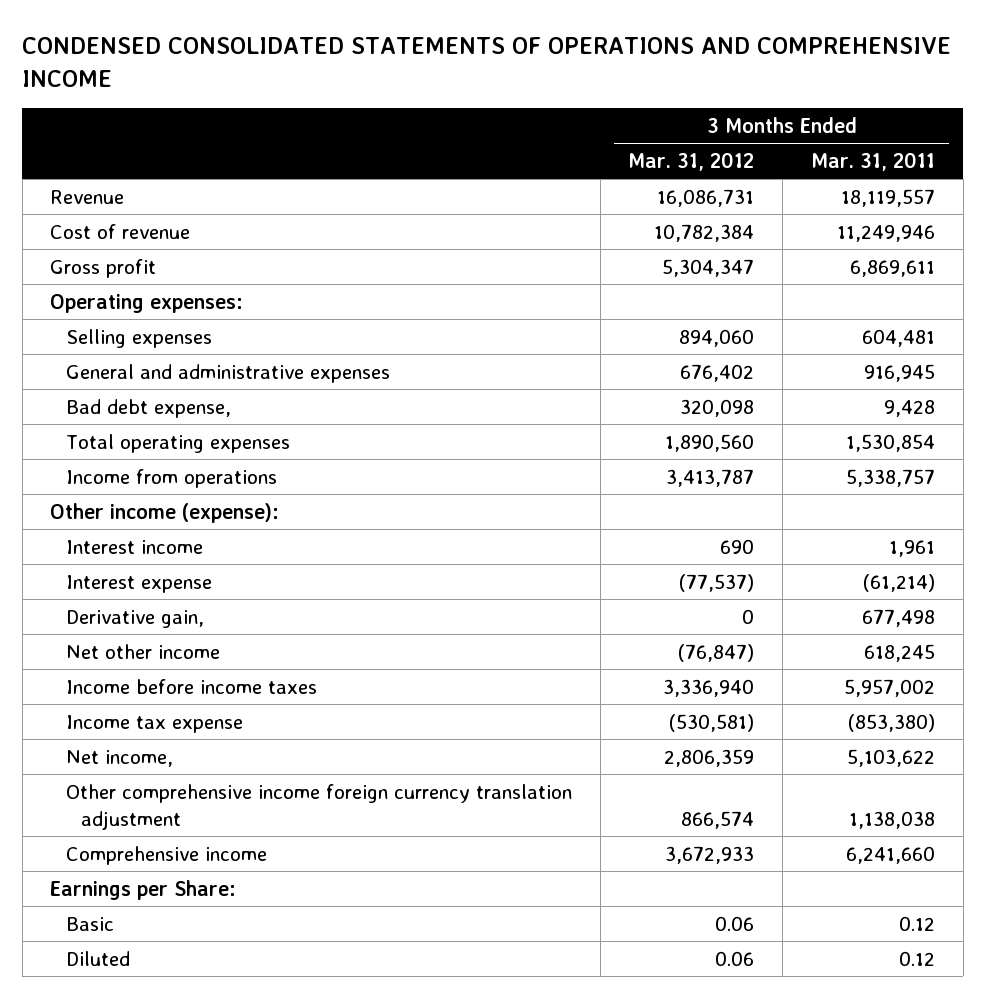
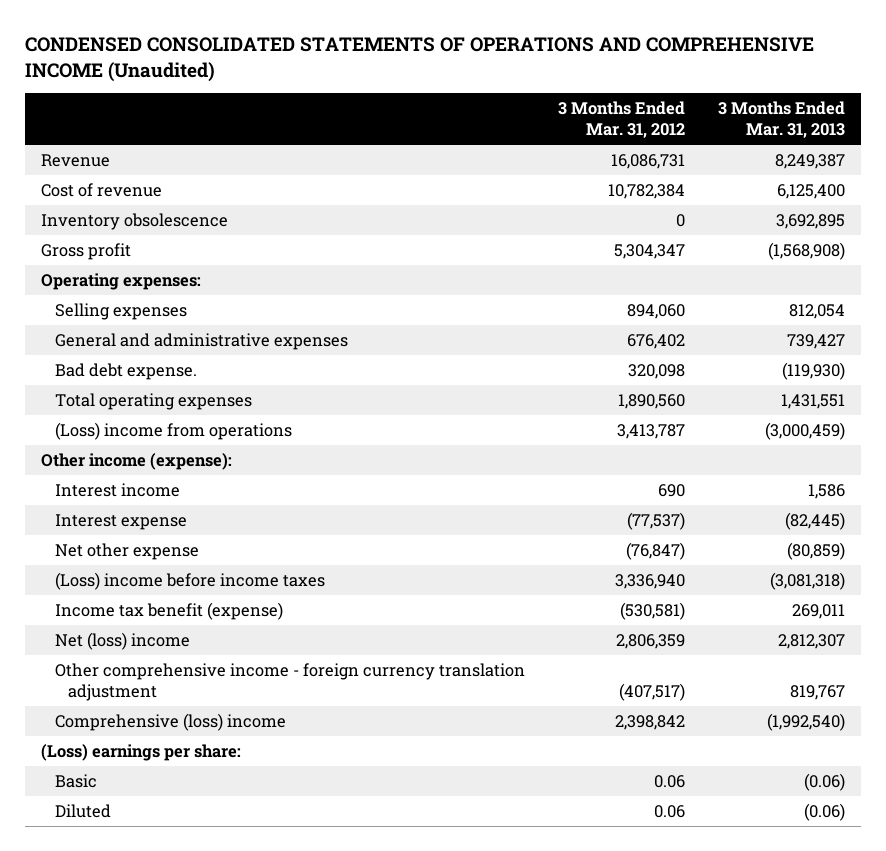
- CONDENSED CONSOLIDATED STATEMENTS OF OPERATIONS AND COMPREHENSIVE INCOME
+ CONDENSED CONSOLIDATED STATEMENTS OF OPERATIONS AND COMPREHENSIVE INCOME (Unaudited)
- | 3 Months Ended Mar. 31, 2012 | 3 Months Ended Mar. 31, 2011
+ | 3 Months Ended Mar. 31, 2012 | 3 Months Ended Mar. 31, 2013
+ Inventory obsolescence | 0 | 3,692,895
- Bad debt expense, | 320,098 | 9,428
+ Bad debt expense. | 320,098 | (119,930)
- Income from operations | 3,413,787 | 5,338,757
+ (Loss) income from operations | 3,413,787 | (3,000,459)
- Derivative gain, | 0 | 677,498
- Net other income | (76,847) | 618,245
- Income before income taxes | 3,336,940 | 5,957,002
- Income tax expense | (530,581) | (853,380)
- Net income, | 2,806,359 | 5,103,622
- Other comprehensive income foreign currency translation adjustment | 866,574 | 1,138,038
- Comprehensive income | 3,672,933 | 6,241,660
- Earnings per Share:
+ Net other expense | (76,847) | (80,859)
+ (Loss) income before income taxes | 3,336,940 | (3,081,318)
+ Income tax benefit (expense) | (530,581) | 269,011
+ Net (loss) income | 2,806,359 | 2,812,307
+ Other comprehensive income - foreign currency translation adjustment | (407,517) | 819,767
+ Comprehensive (loss) income | 2,398,842 | (1,992,540)
+ (Loss) earnings per share:

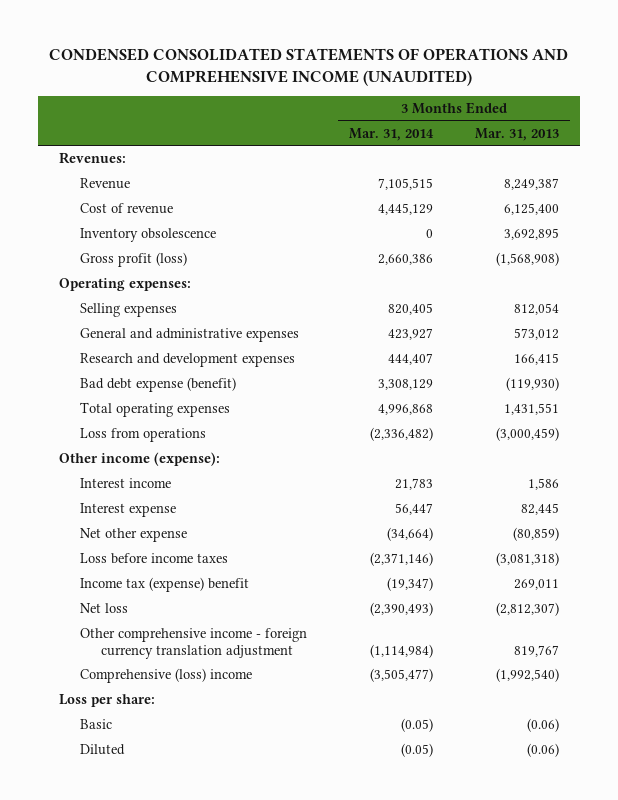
- CONDENSED CONSOLIDATED STATEMENTS OF OPERATIONS AND COMPREHENSIVE INCOME (Unaudited)
+ CONDENSED CONSOLIDATED STATEMENTS OF OPERATIONS AND COMPREHENSIVE INCOME (UNAUDITED)
- | 3 Months Ended Mar. 31, 2012 | 3 Months Ended Mar. 31, 2013
+ | 3 Months Ended Mar. 31, 2014 | 3 Months Ended Mar. 31, 2013
+ Revenues:
- Gross profit | 5,304,347 | (1,568,908)
+ Gross profit (loss) | 2,660,386 | (1,568,908)
- General and administrative expenses | 676,402 | 739,427
- Bad debt expense. | 320,098 | (119,930)
+ General and administrative expenses | 423,927 | 573,012
+ Research and development expenses | 444,407 | 166,415
+ Bad debt expense (benefit) | 3,308,129 | (119,930)
- (Loss) income from operations | 3,413,787 | (3,000,459)
+ Loss from operations | (2,336,482) | (3,000,459)
- Interest expense | (77,537) | (82,445)
+ Interest expense | 56,447 | 82,445
- (Loss) income before income taxes | 3,336,940 | (3,081,318)
- Income tax benefit (expense) | (530,581) | 269,011
- Net (loss) income | 2,806,359 | 2,812,307
+ Loss before income taxes | (2,371,146) | (3,081,318)
+ Income tax (expense) benefit | (19,347) | 269,011
+ Net loss | (2,390,493) | (2,812,307)
- (Loss) earnings per share:
+ Loss per share:

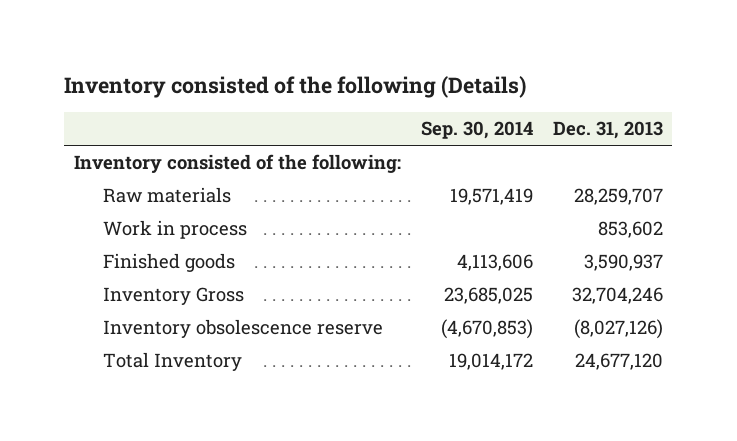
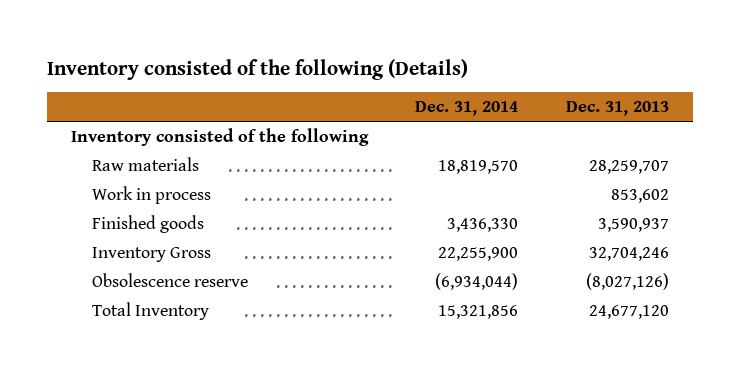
- | Sep. 30, 2014 | Dec. 31, 2013
+ | Dec. 31, 2014 | Dec. 31, 2013
- Inventory consisted of the following:
+ Inventory consisted of the following
- Inventory obsolescence reserve | (4,670,853) | (8,027,126)
+ Obsolescence reserve | (6,934,044) | (8,027,126)

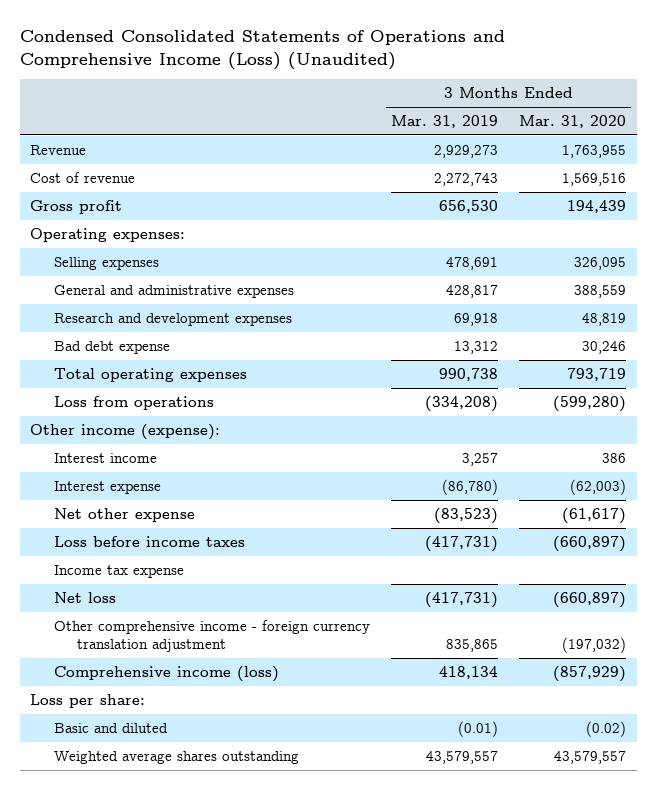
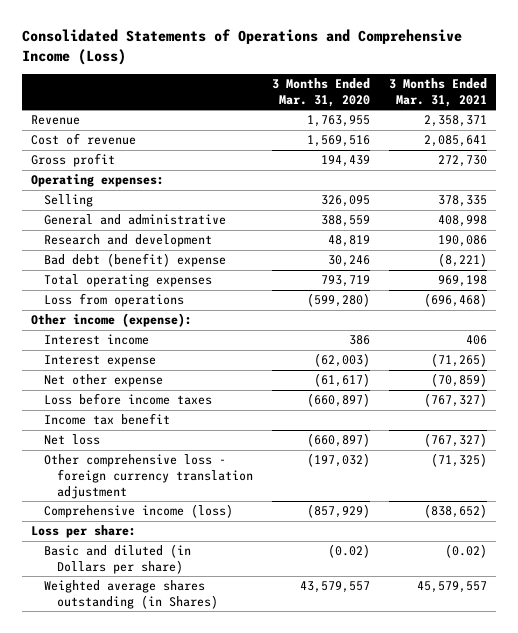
- Condensed Consolidated Statements of Operations and Comprehensive Income (Loss) (Unaudited)
+ Consolidated Statements of Operations and Comprehensive Income (Loss)
- | 3 Months Ended Mar. 31, 2019 | 3 Months Ended Mar. 31, 2020
+ | 3 Months Ended Mar. 31, 2020 | 3 Months Ended Mar. 31, 2021
- Selling expenses | 478,691 | 326,095
- General and administrative expenses | 428,817 | 388,559
- Research and development expenses | 69,918 | 48,819
- Bad debt expense | 13,312 | 30,246
+ Selling | 326,095 | 378,335
+ General and administrative | 388,559 | 408,998
+ Research and development | 48,819 | 190,086
+ Bad debt (benefit) expense | 30,246 | (8,221)
- Income tax expense
+ Income tax benefit
- Other comprehensive income - foreign currency translation adjustment | 835,865 | (197,032)
+ Other comprehensive loss - foreign currency translation adjustment | (197,032) | (71,325)
- Basic and diluted | (0.01) | (0.02)
- Weighted average shares outstanding | 43,579,557 | 43,579,557
+ Basic and diluted (in Dollars per share) | (0.02) | (0.02)
+ Weighted average shares outstanding (in Shares) | 43,579,557 | 45,579,557

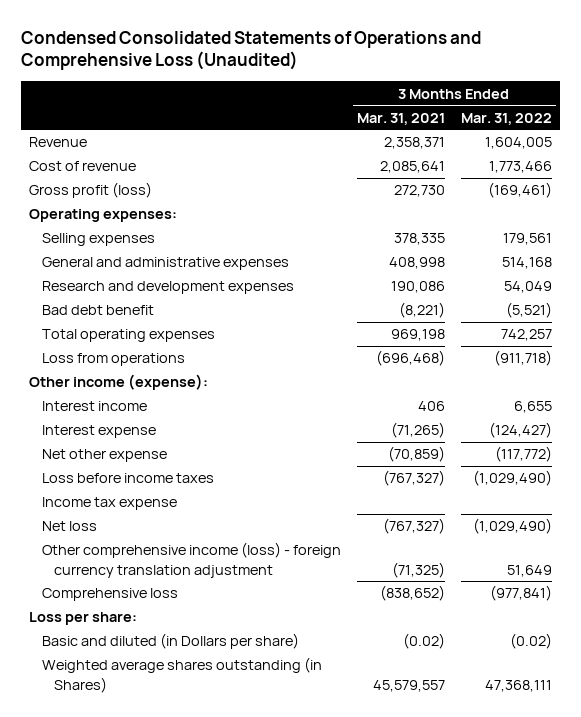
- Consolidated Statements of Operations and Comprehensive Income (Loss)
+ Condensed Consolidated Statements of Operations and Comprehensive Loss (Unaudited)
- | 3 Months Ended Mar. 31, 2020 | 3 Months Ended Mar. 31, 2021
+ | 3 Months Ended Mar. 31, 2021 | 3 Months Ended Mar. 31, 2022
- Gross profit | 194,439 | 272,730
+ Gross profit (loss) | 272,730 | (169,461)
- Selling | 326,095 | 378,335
- General and administrative | 388,559 | 408,998
- Research and development | 48,819 | 190,086
- Bad debt (benefit) expense | 30,246 | (8,221)
+ Selling expenses | 378,335 | 179,561
+ General and administrative expenses | 408,998 | 514,168
+ Research and development expenses | 190,086 | 54,049
+ Bad debt benefit | (8,221) | (5,521)
- Income tax benefit
+ Income tax expense
- Other comprehensive loss - foreign currency translation adjustment | (197,032) | (71,325)
- Comprehensive income (loss) | (857,929) | (838,652)
+ Other comprehensive income (loss) - foreign currency translation adjustment | (71,325) | 51,649
+ Comprehensive loss | (838,652) | (977,841)

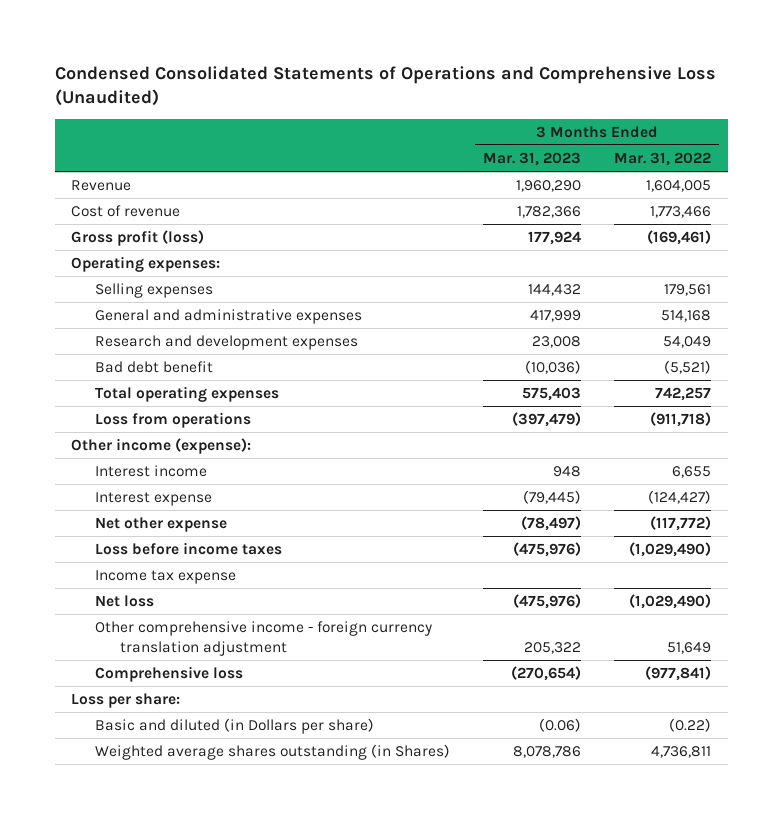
- | 3 Months Ended Mar. 31, 2021 | 3 Months Ended Mar. 31, 2022
+ | 3 Months Ended Mar. 31, 2023 | 3 Months Ended Mar. 31, 2022
- Other comprehensive income (loss) - foreign currency translation adjustment | (71,325) | 51,649
+ Other comprehensive income - foreign currency translation adjustment | 205,322 | 51,649
- Basic and diluted (in Dollars per share) | (0.02) | (0.02)
- Weighted average shares outstanding (in Shares) | 45,579,557 | 47,368,111
+ Basic and diluted (in Dollars per share) | (0.06) | (0.22)
+ Weighted average shares outstanding (in Shares) | 8,078,786 | 4,736,811

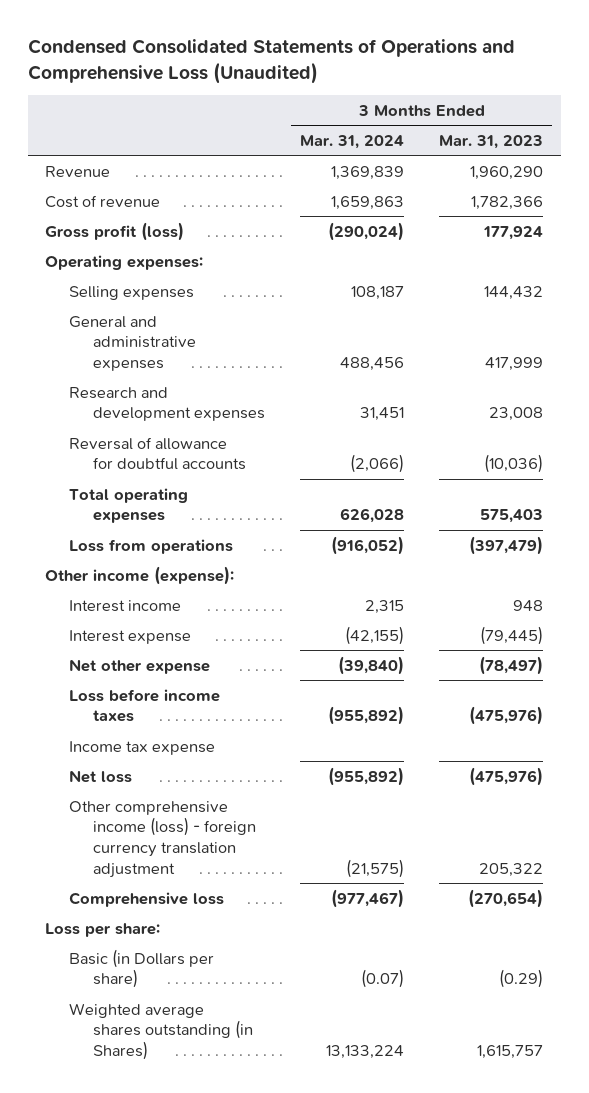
- | 3 Months Ended Mar. 31, 2023 | 3 Months Ended Mar. 31, 2022
+ | 3 Months Ended Mar. 31, 2024 | 3 Months Ended Mar. 31, 2023
- Bad debt benefit | (10,036) | (5,521)
+ Reversal of allowance for doubtful accounts | (2,066) | (10,036)
- Other comprehensive income - foreign currency translation adjustment | 205,322 | 51,649
+ Other comprehensive income (loss) - foreign currency translation adjustment | (21,575) | 205,322
- Basic and diluted (in Dollars per share) | (0.06) | (0.22)
- Weighted average shares outstanding (in Shares) | 8,078,786 | 4,736,811
+ Basic (in Dollars per share) | (0.07) | (0.29)
+ Weighted average shares outstanding (in Shares) | 13,133,224 | 1,615,757

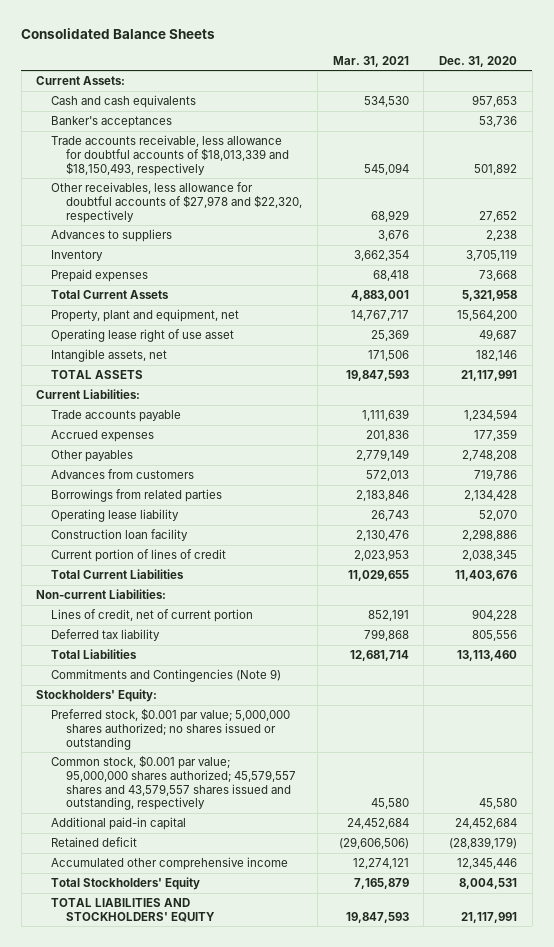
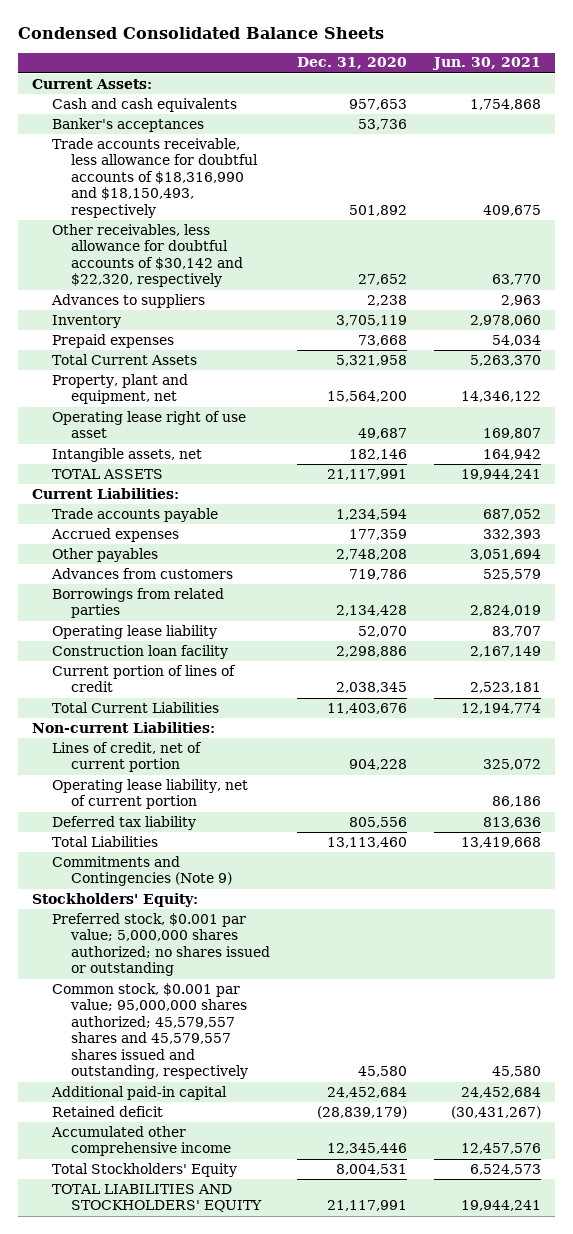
- Consolidated Balance Sheets
+ Condensed Consolidated Balance Sheets
- | Mar. 31, 2021 | Dec. 31, 2020
+ | Dec. 31, 2020 | Jun. 30, 2021
- Trade accounts receivable, less allowance for doubtful accounts of $18,013,339 and $18,150,493, respectively | 545,094 | 501,892
- Other receivables, less allowance for doubtful accounts of $27,978 and $22,320, respectively | 68,929 | 27,652
+ Trade accounts receivable, less allowance for doubtful accounts of $18,316,990 and $18,150,493, respectively | 501,892 | 409,675
+ Other receivables, less allowance for doubtful accounts of $30,142 and $22,320, respectively | 27,652 | 63,770
+ Operating lease liability, net of current portion | | 86,186
- Common stock, $0.001 par value; 95,000,000 shares authorized; 45,579,557 shares and 43,579,557 shares issued and outstanding, respectively | 45,580 | 45,580
+ Common stock, $0.001 par value; 95,000,000 shares authorized; 45,579,557 shares and 45,579,557 shares issued and outstanding, respectively | 45,580 | 45,580

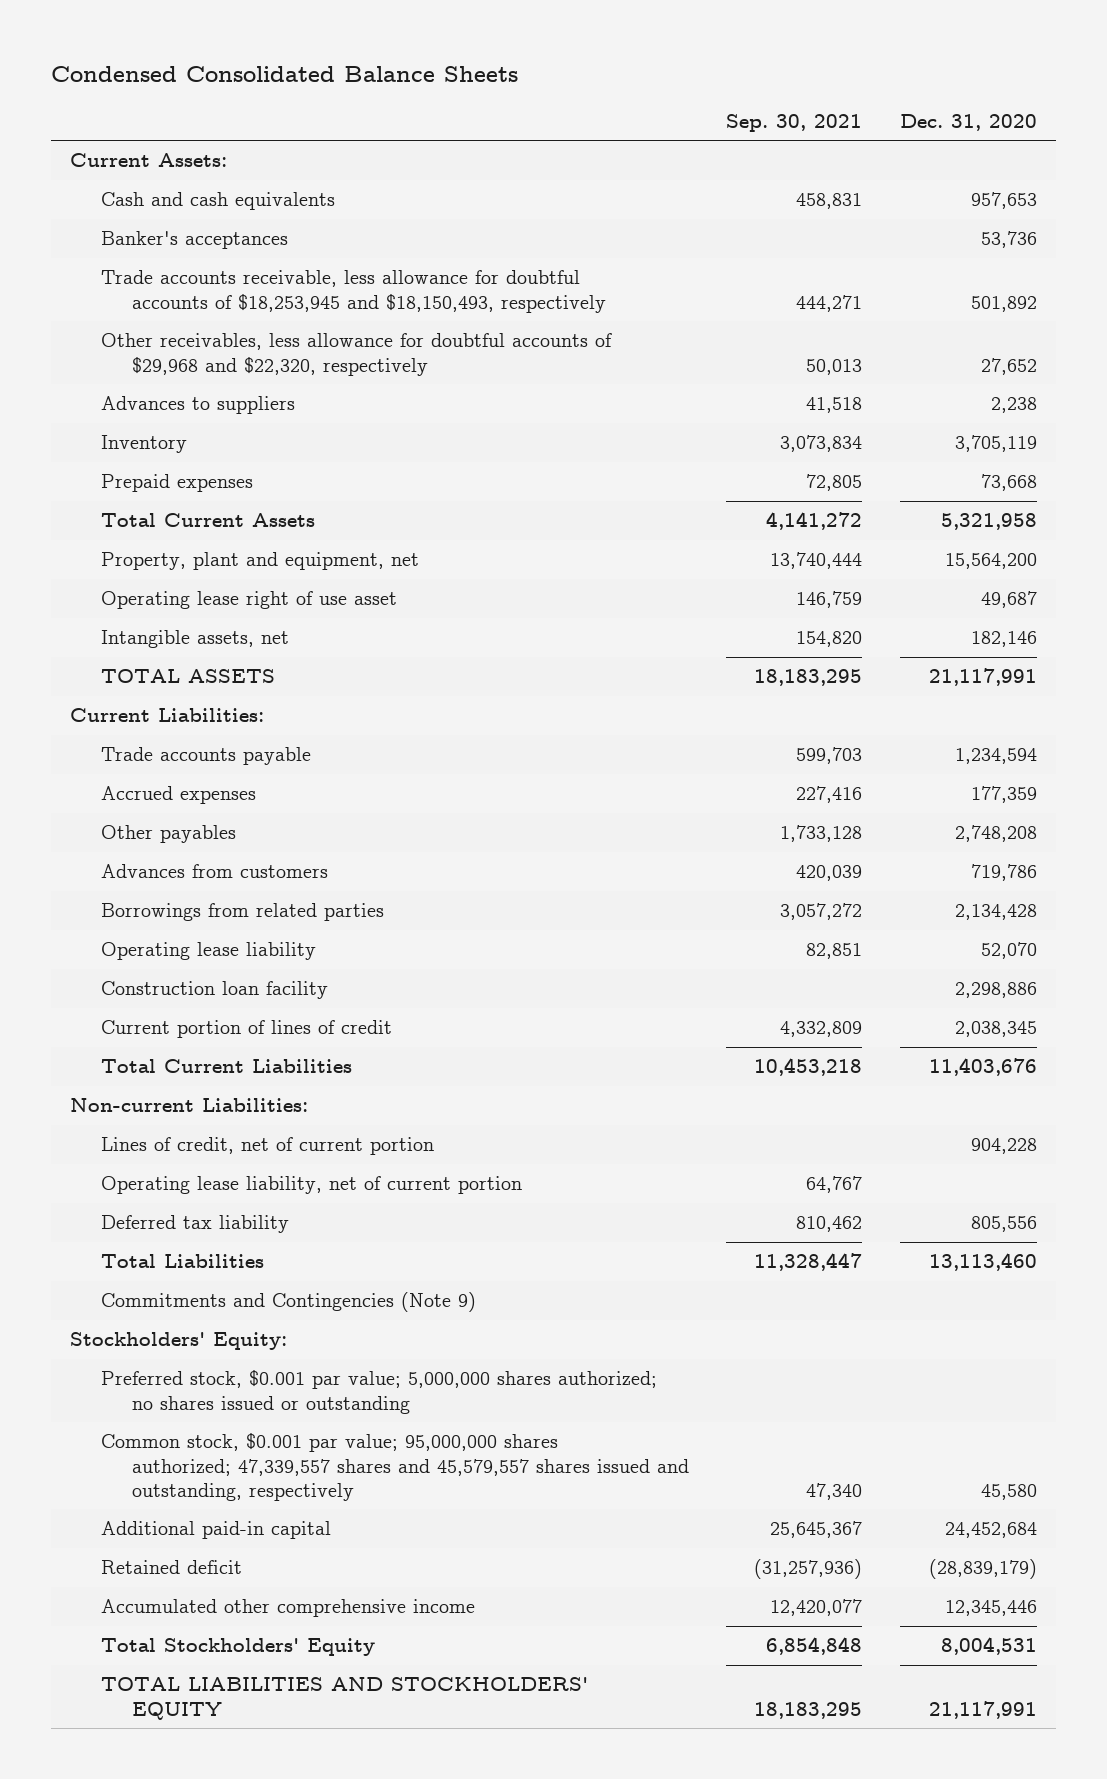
- | Dec. 31, 2020 | Jun. 30, 2021
+ | Sep. 30, 2021 | Dec. 31, 2020
- Trade accounts receivable, less allowance for doubtful accounts of $18,316,990 and $18,150,493, respectively | 501,892 | 409,675
- Other receivables, less allowance for doubtful accounts of $30,142 and $22,320, respectively | 27,652 | 63,770
+ Trade accounts receivable, less allowance for doubtful accounts of $18,253,945 and $18,150,493, respectively | 444,271 | 501,892
+ Other receivables, less allowance for doubtful accounts of $29,968 and $22,320, respectively | 50,013 | 27,652
- Common stock, $0.001 par value; 95,000,000 shares authorized; 45,579,557 shares and 45,579,557 shares issued and outstanding, respectively | 45,580 | 45,580
+ Common stock, $0.001 par value; 95,000,000 shares authorized; 47,339,557 shares and 45,579,557 shares issued and outstanding, respectively | 47,340 | 45,580

